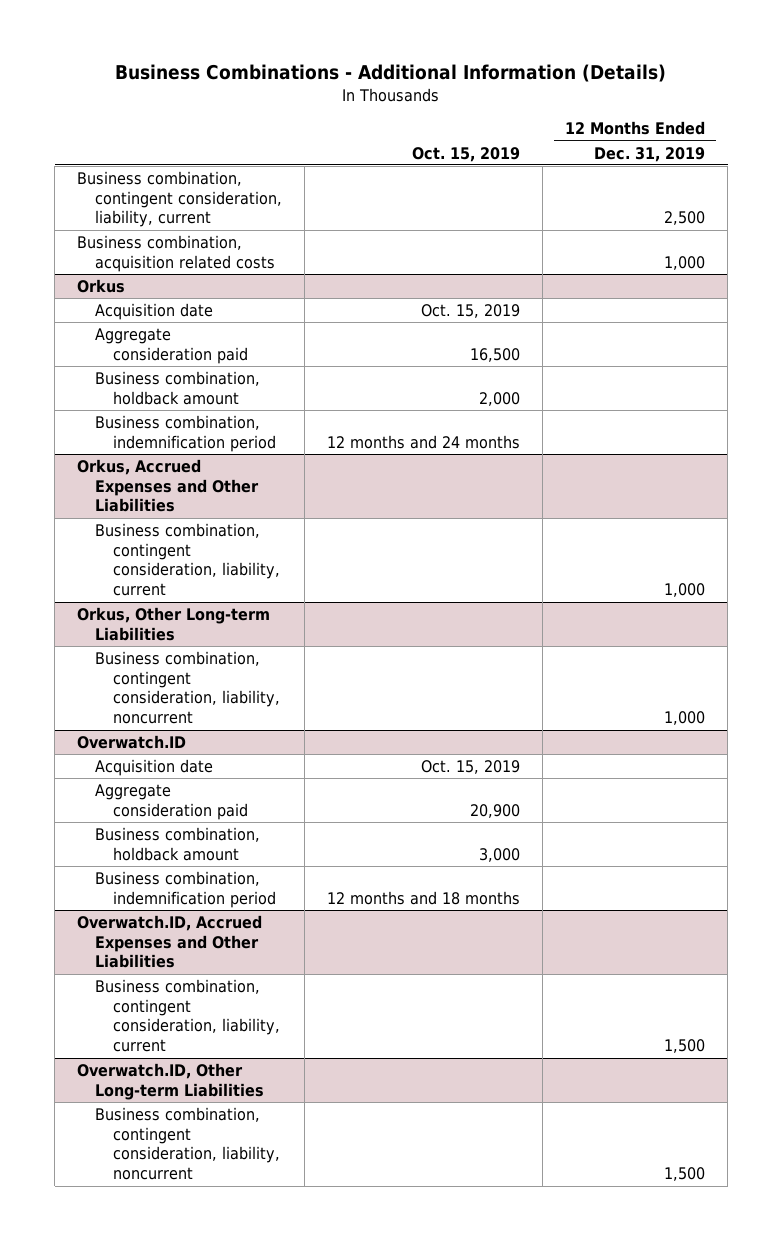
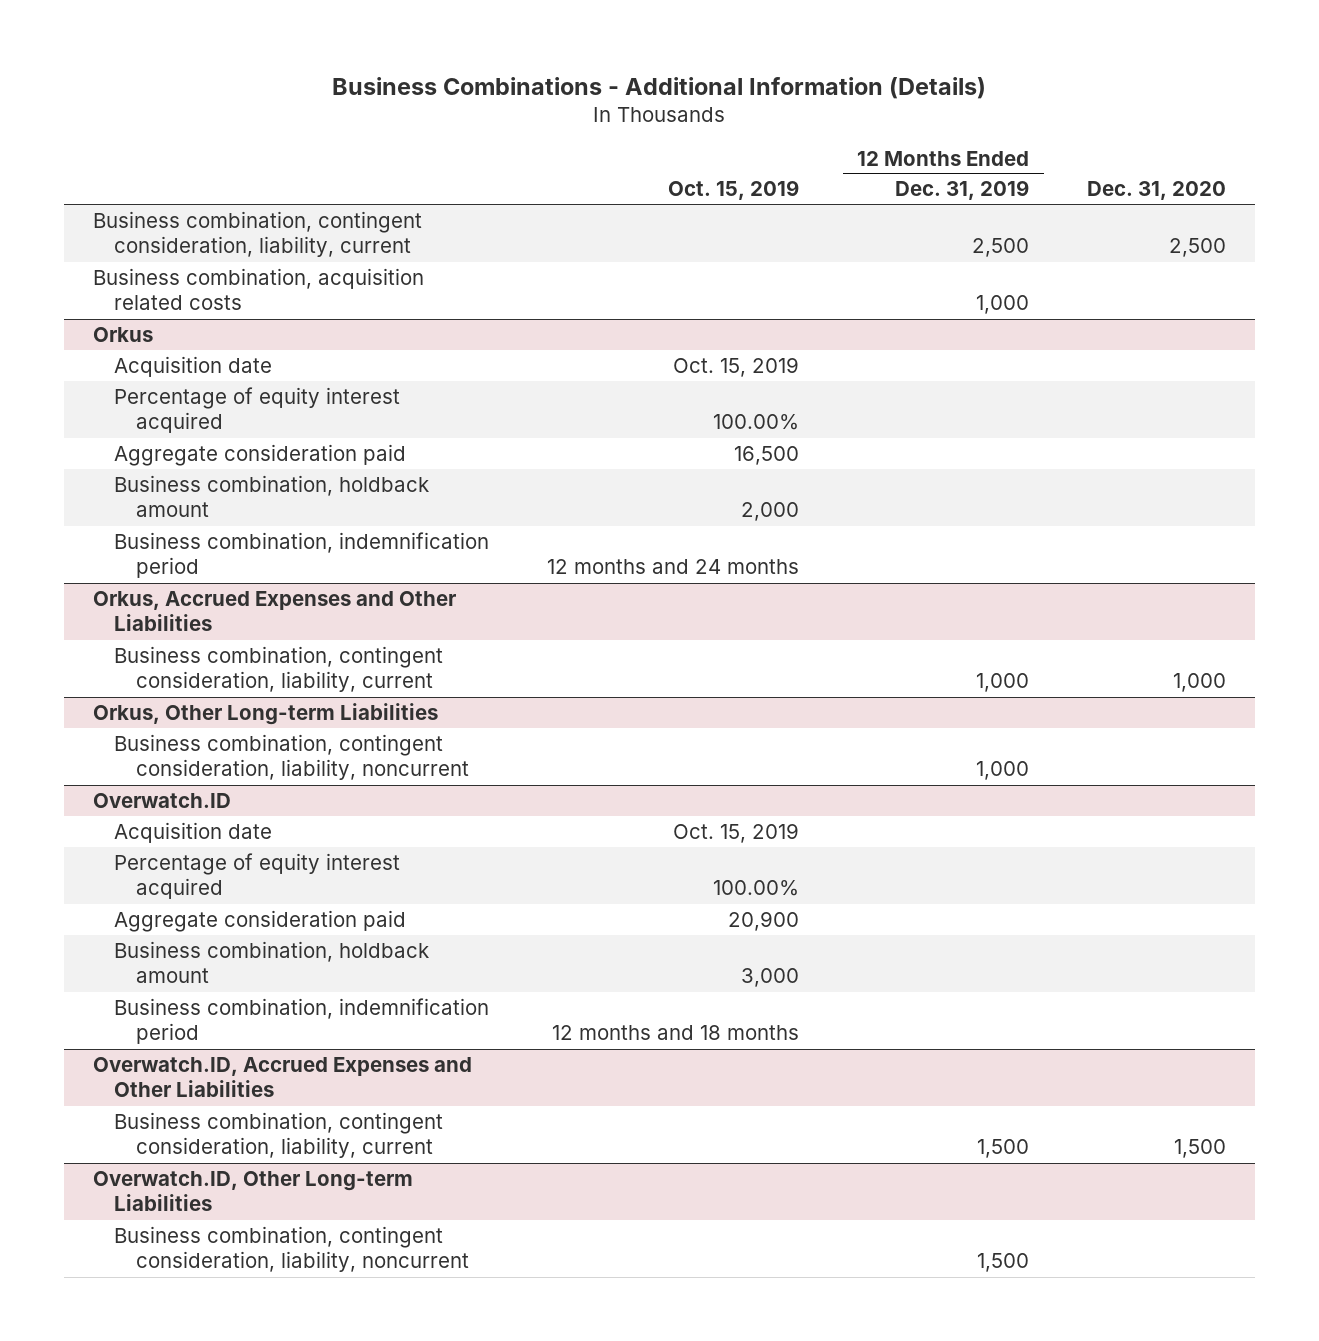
- | Oct. 15, 2019 | 12 Months Ended Dec. 31, 2019
+ | Oct. 15, 2019 | 12 Months Ended Dec. 31, 2019 | Dec. 31, 2020
@ Orkus
+ Percentage of equity interest acquired | 100.00% | |
@ Overwatch.ID
+ Percentage of equity interest acquired | 100.00% | |

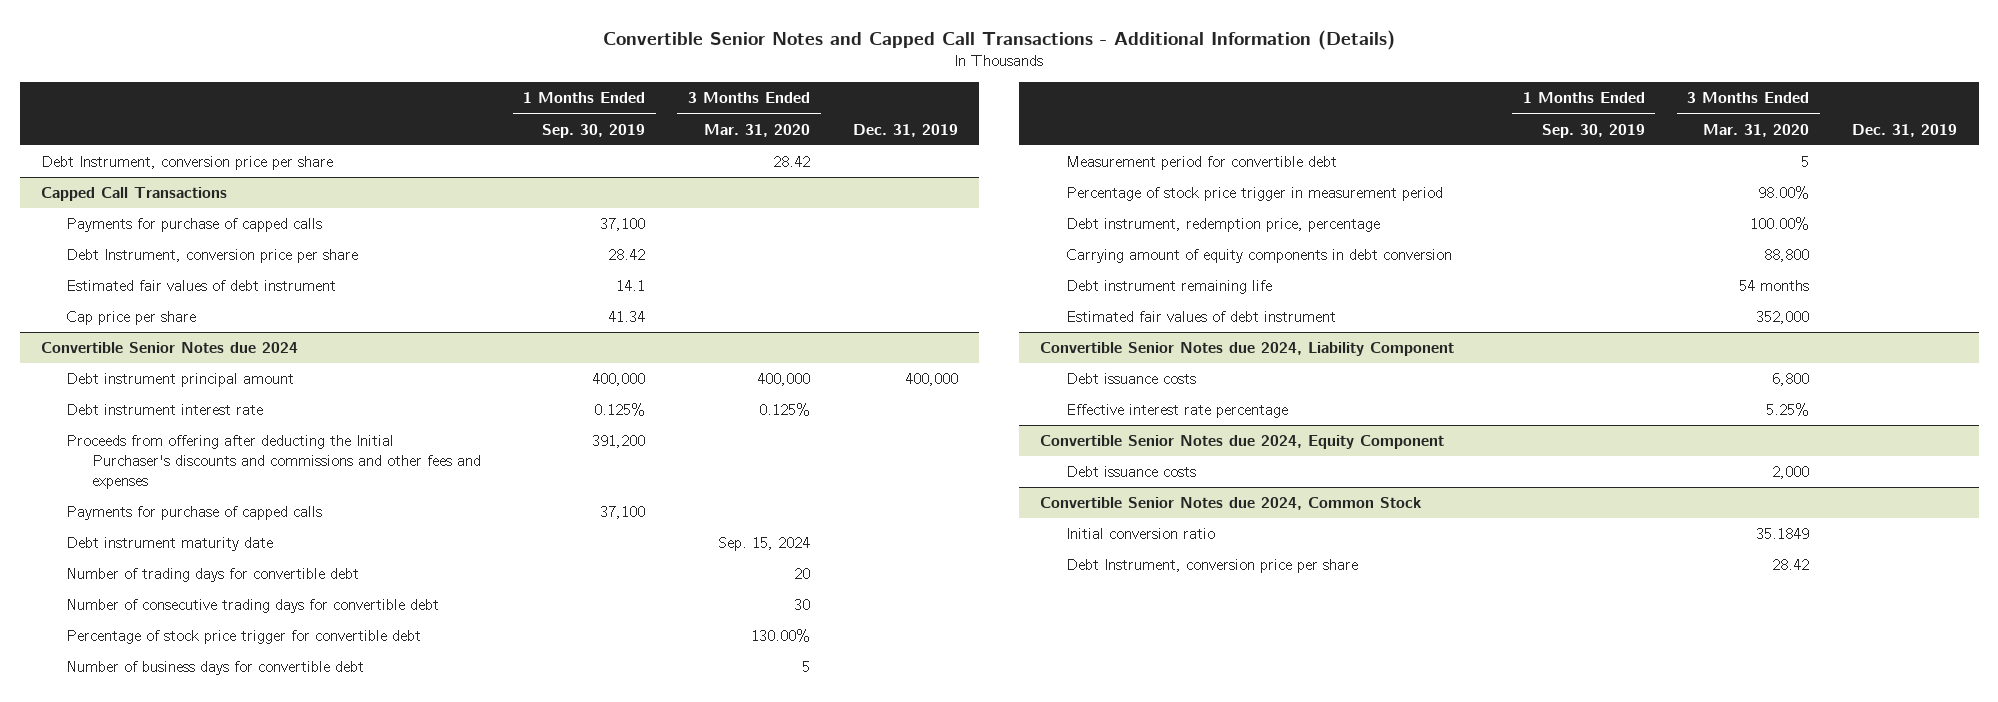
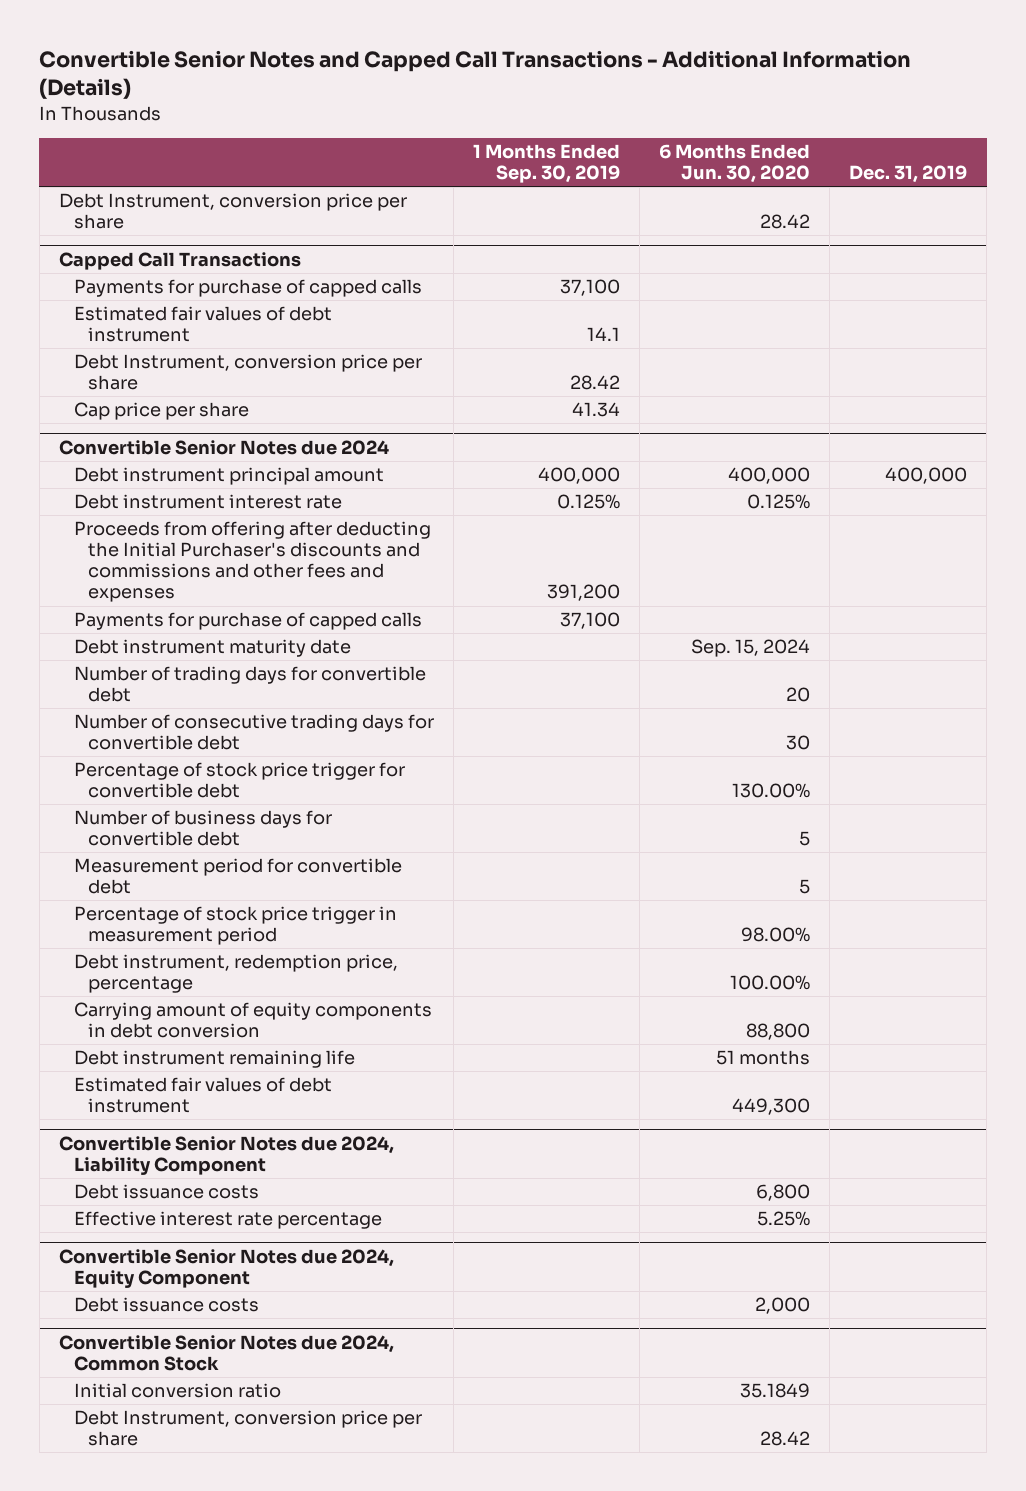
- | 1 Months Ended Sep. 30, 2019 | 3 Months Ended Mar. 31, 2020 | Dec. 31, 2019
+ | 1 Months Ended Sep. 30, 2019 | 6 Months Ended Jun. 30, 2020 | Dec. 31, 2019
@ Capped Call Transactions
moved down: Debt Instrument, conversion price per share | 28.42 | |

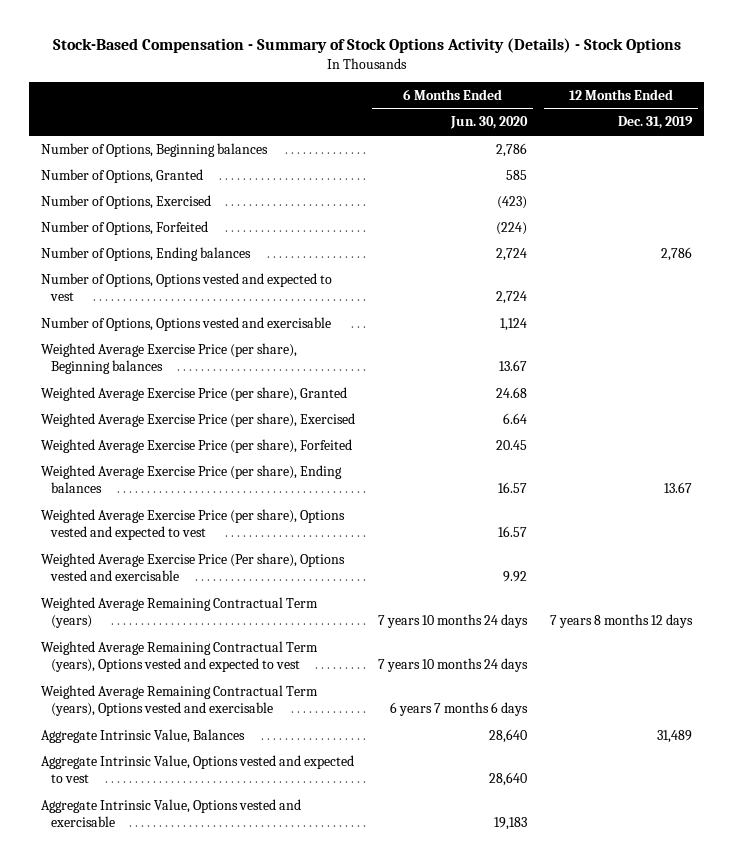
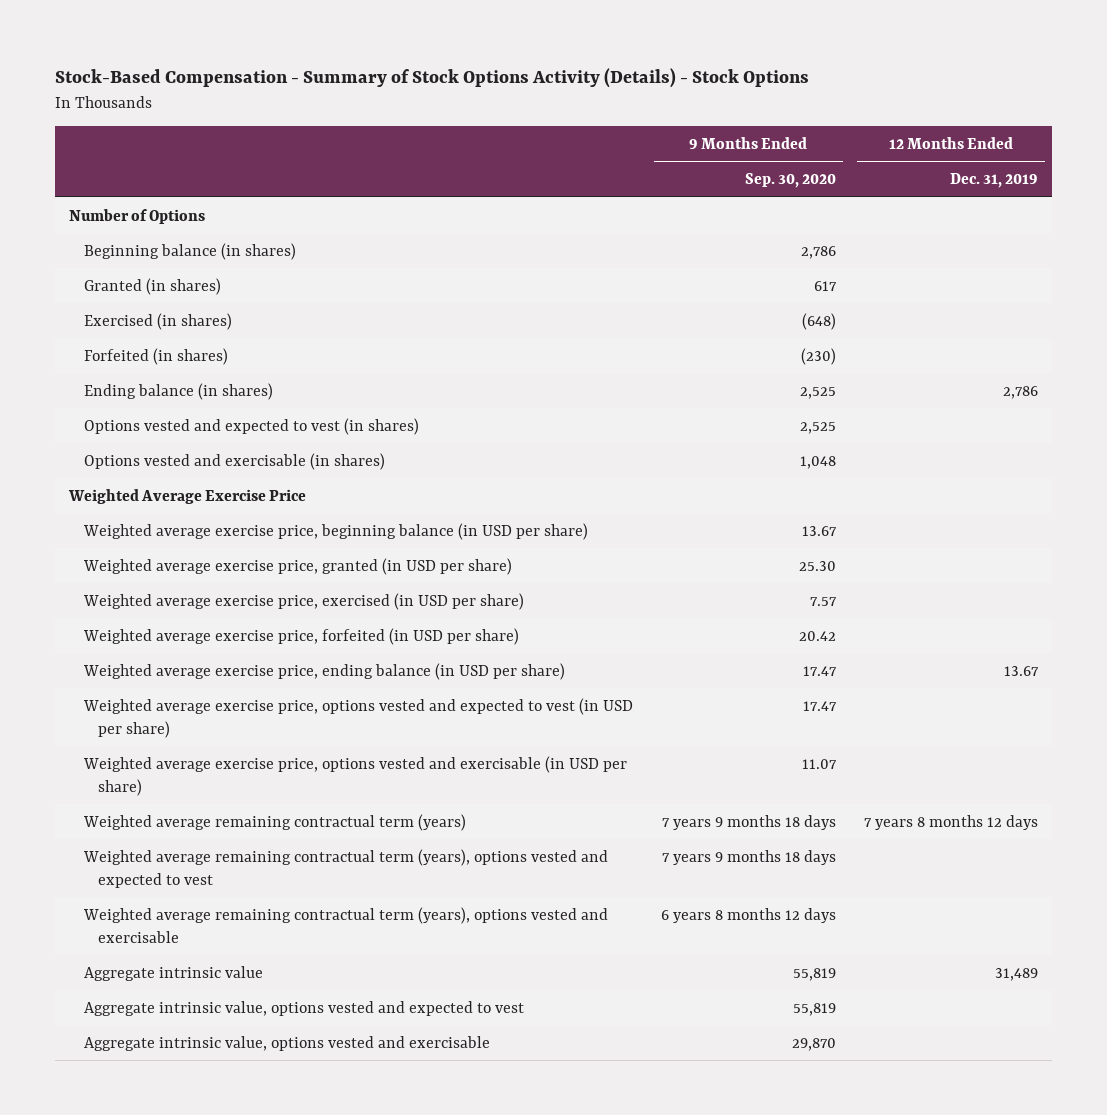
- | 6 Months Ended Jun. 30, 2020 | 12 Months Ended Dec. 31, 2019
+ | 9 Months Ended Sep. 30, 2020 | 12 Months Ended Dec. 31, 2019
- Number of Options, Beginning balances | 2,786 |
- Number of Options, Granted | 585 |
- Number of Options, Exercised | (423) |
- Number of Options, Forfeited | (224) |
- Number of Options, Ending balances | 2,724 | 2,786
- Number of Options, Options vested and expected to vest | 2,724 |
- Number of Options, Options vested and exercisable | 1,124 |
- Weighted Average Exercise Price (per share), Beginning balances | 13.67 |
- Weighted Average Exercise Price (per share), Granted | 24.68 |
- Weighted Average Exercise Price (per share), Exercised | 6.64 |
- Weighted Average Exercise Price (per share), Forfeited | 20.45 |
- Weighted Average Exercise Price (per share), Ending balances | 16.57 | 13.67
- Weighted Average Exercise Price (per share), Options vested and expected to vest | 16.57 |
- Weighted Average Exercise Price (Per share), Options vested and exercisable | 9.92 |
- Weighted Average Remaining Contractual Term (years) | 7 years 10 months 24 days | 7 years 8 months 12 days
- Weighted Average Remaining Contractual Term (years), Options vested and expected to vest | 7 years 10 months 24 days |
- Weighted Average Remaining Contractual Term (years), Options vested and exercisable | 6 years 7 months 6 days |
- Aggregate Intrinsic Value, Balances | 28,640 | 31,489
- Aggregate Intrinsic Value, Options vested and expected to vest | 28,640 |
- Aggregate Intrinsic Value, Options vested and exercisable | 19,183 |
+ Number of Options
+ Beginning balance (in shares) | 2,786 |
+ Granted (in shares) | 617 |
+ Exercised (in shares) | (648) |
+ Forfeited (in shares) | (230) |
+ Ending balance (in shares) | 2,525 | 2,786
+ Options vested and expected to vest (in shares) | 2,525 |
+ Options vested and exercisable (in shares) | 1,048 |
+ Weighted Average Exercise Price
+ Weighted average exercise price, beginning balance (in USD per share) | 13.67 |
+ Weighted average exercise price, granted (in USD per share) | 25.30 |
+ Weighted average exercise price, exercised (in USD per share) | 7.57 |
+ Weighted average exercise price, forfeited (in USD per share) | 20.42 |
+ Weighted average exercise price, ending balance (in USD per share) | 17.47 | 13.67
+ Weighted average exercise price, options vested and expected to vest (in USD per share) | 17.47 |
+ Weighted average exercise price, options vested and exercisable (in USD per share) | 11.07 |
+ Weighted average remaining contractual term (years) | 7 years 9 months 18 days | 7 years 8 months 12 days
+ Weighted average remaining contractual term (years), options vested and expected to vest | 7 years 9 months 18 days |
+ Weighted average remaining contractual term (years), options vested and exercisable | 6 years 8 months 12 days |
+ Aggregate intrinsic value | 55,819 | 31,489
+ Aggregate intrinsic value, options vested and expected to vest | 55,819 |
+ Aggregate intrinsic value, options vested and exercisable | 29,870 |

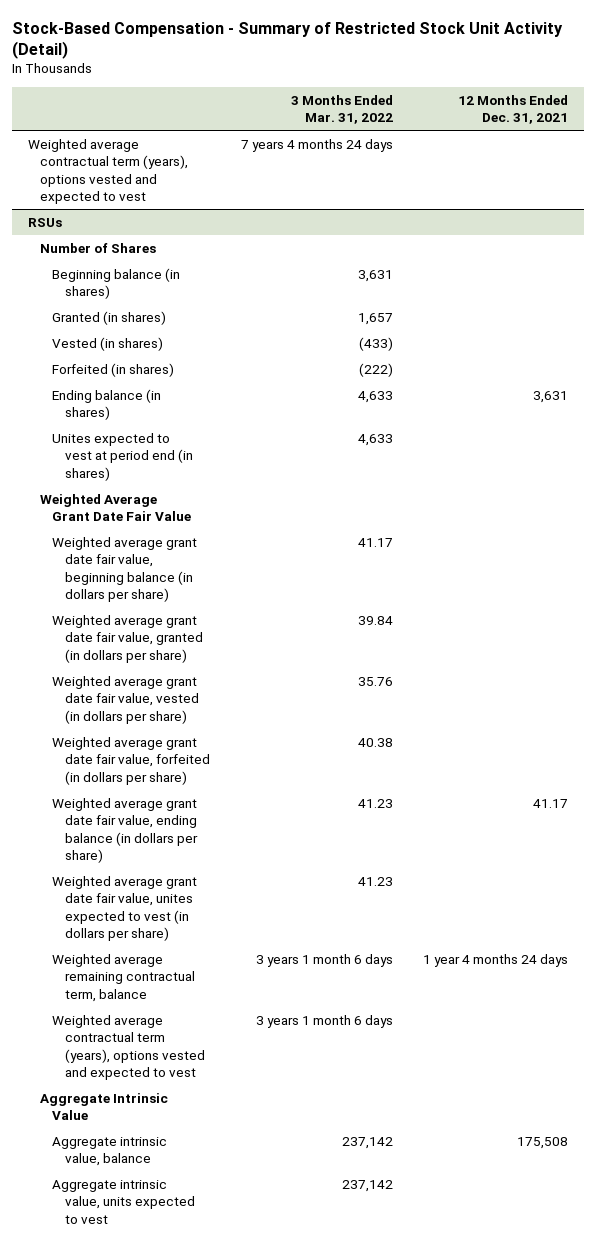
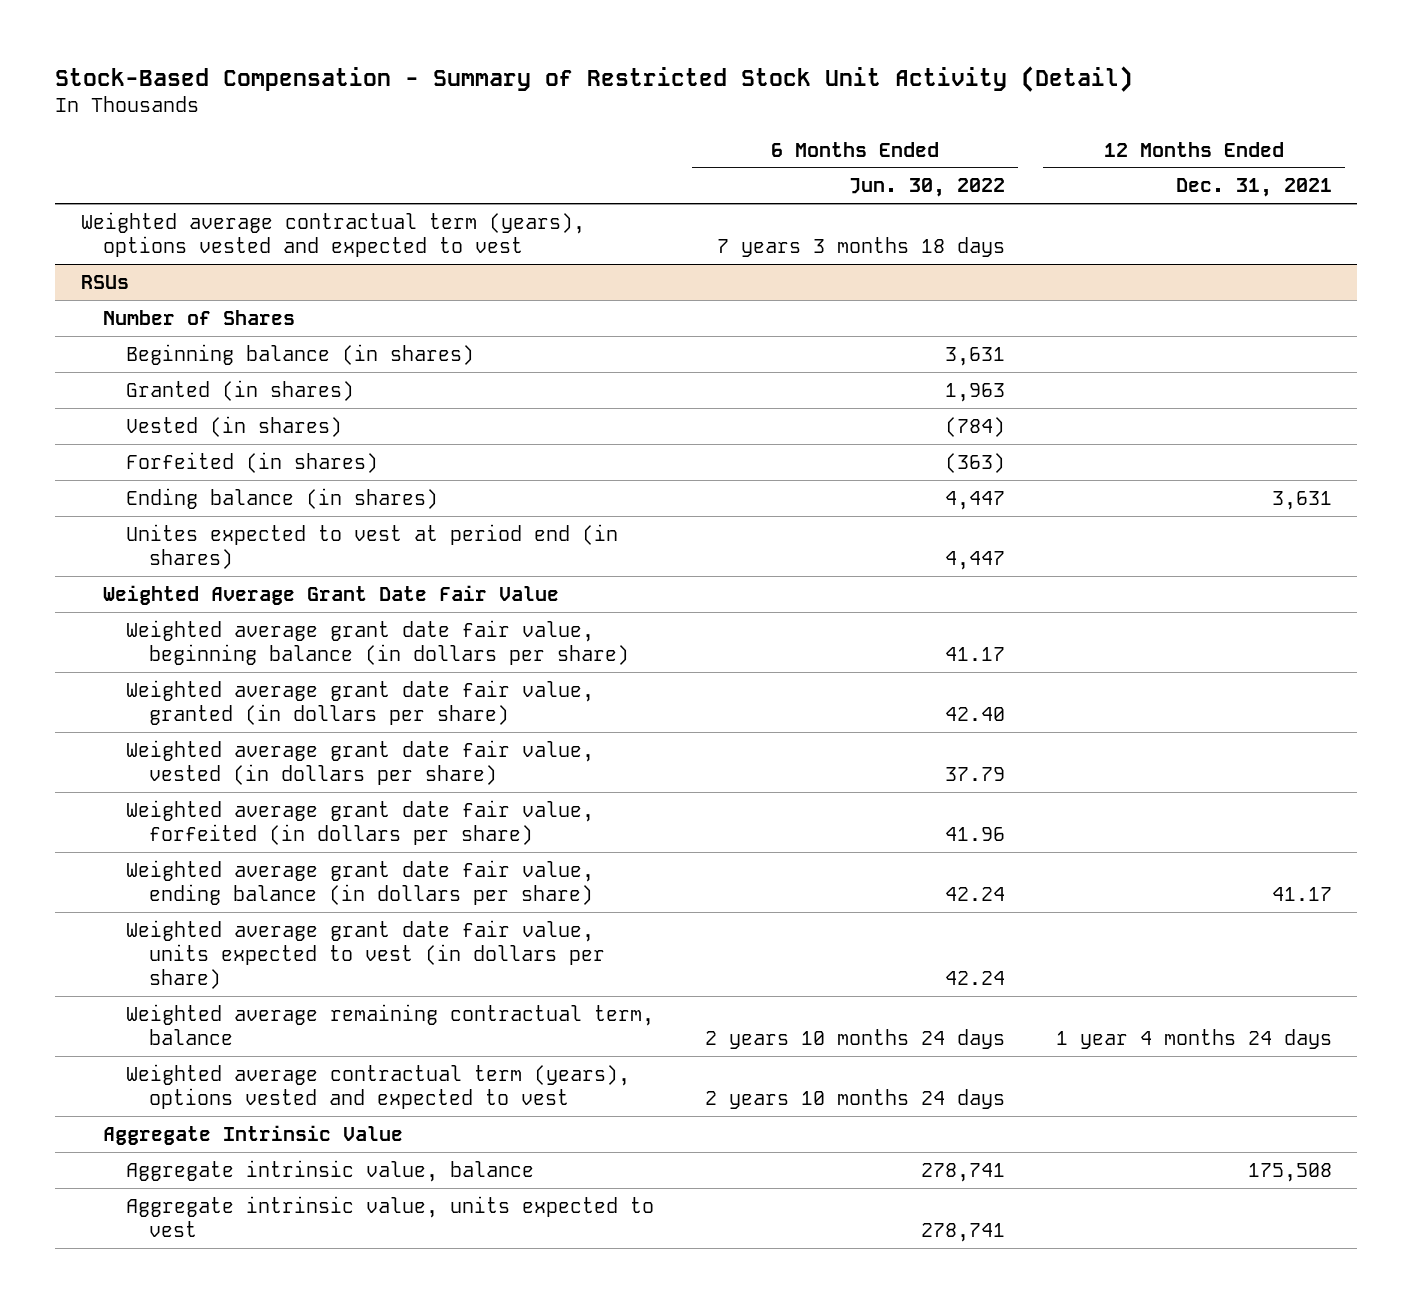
- | 3 Months Ended Mar. 31, 2022 | 12 Months Ended Dec. 31, 2021
+ | 6 Months Ended Jun. 30, 2022 | 12 Months Ended Dec. 31, 2021
@ RSUs
- Weighted average grant date fair value, unites expected to vest (in dollars per share) | 41.23 |
+ Weighted average grant date fair value, units expected to vest (in dollars per share) | 42.24 |

